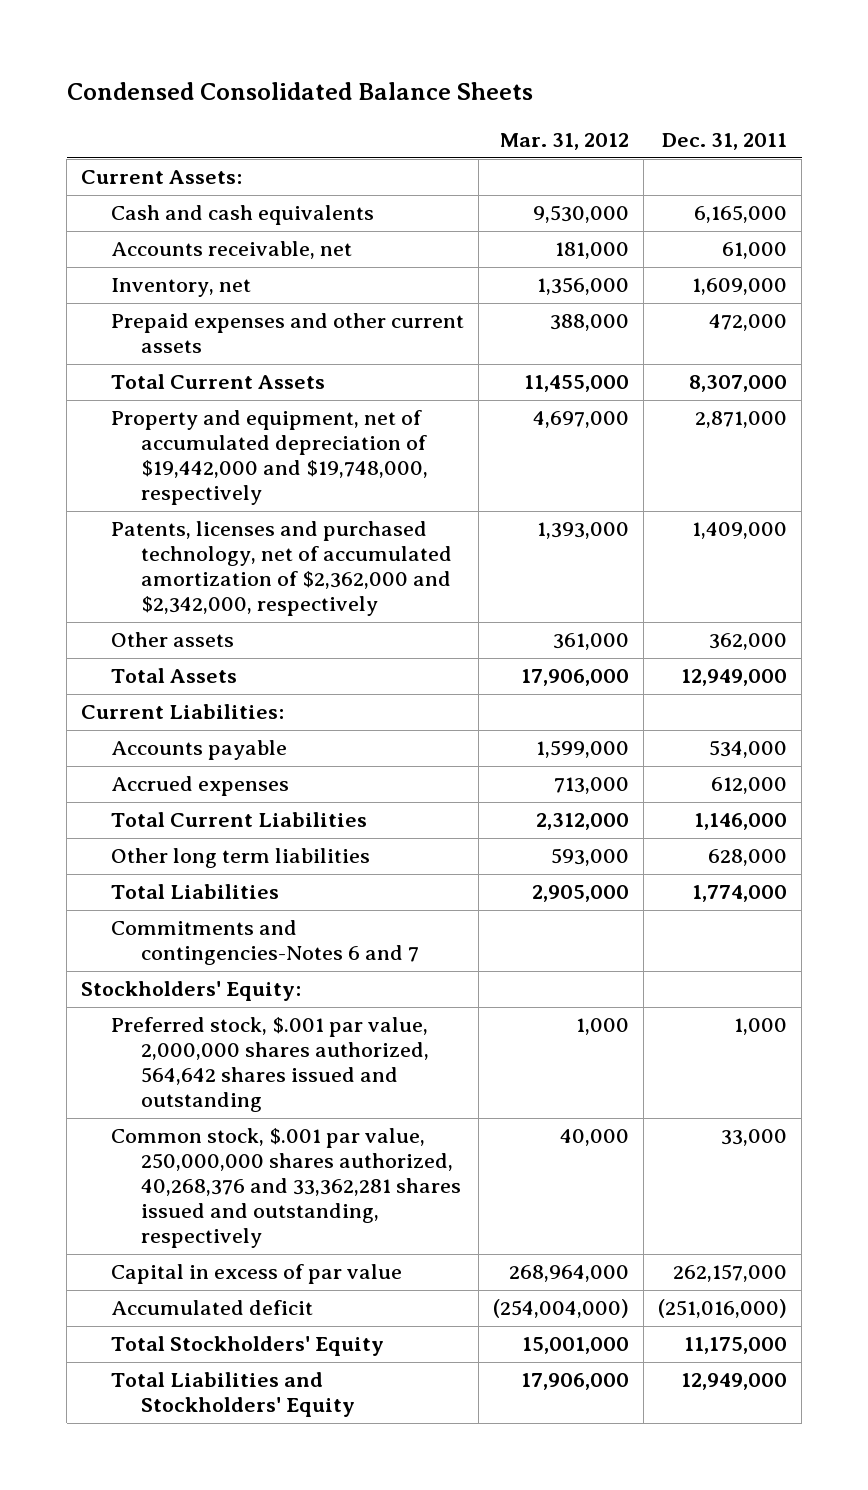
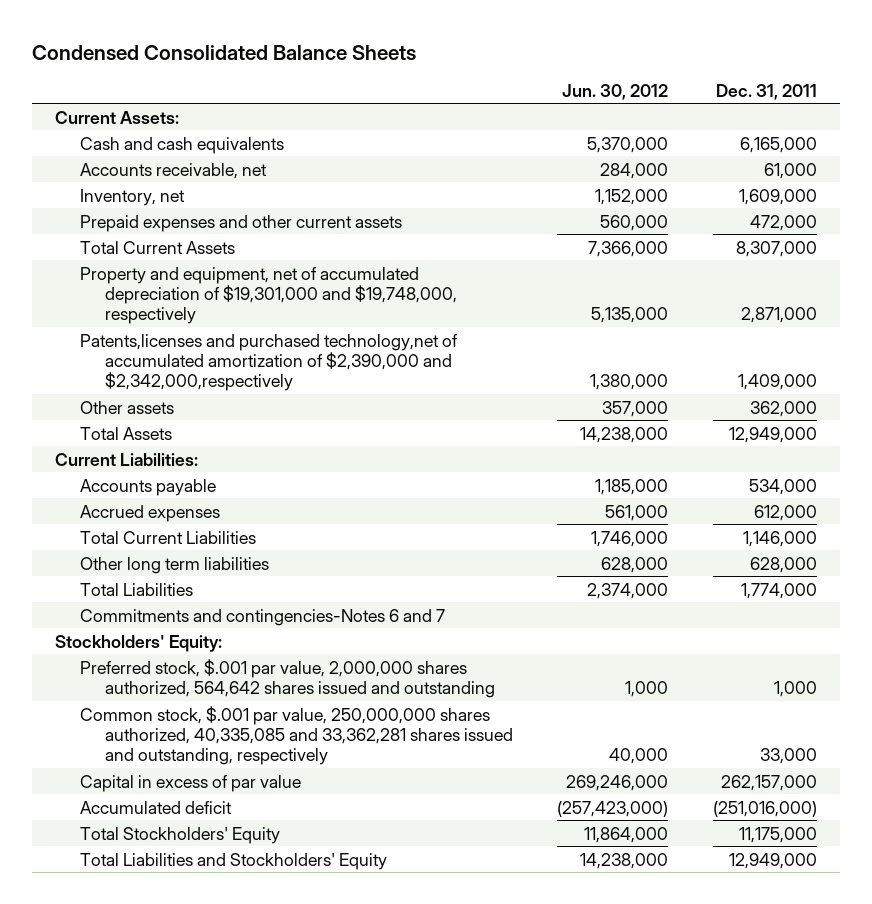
- | Mar. 31, 2012 | Dec. 31, 2011
+ | Jun. 30, 2012 | Dec. 31, 2011
- Property and equipment, net of accumulated depreciation of $19,442,000 and $19,748,000, respectively | 4,697,000 | 2,871,000
- Patents, licenses and purchased technology, net of accumulated amortization of $2,362,000 and $2,342,000, respectively | 1,393,000 | 1,409,000
+ Property and equipment, net of accumulated depreciation of $19,301,000 and $19,748,000, respectively | 5,135,000 | 2,871,000
+ Patents,licenses and purchased technology,net of accumulated amortization of $2,390,000 and $2,342,000,respectively | 1,380,000 | 1,409,000
- Common stock, $.001 par value, 250,000,000 shares authorized, 40,268,376 and 33,362,281 shares issued and outstanding, respectively | 40,000 | 33,000
+ Common stock, $.001 par value, 250,000,000 shares authorized, 40,335,085 and 33,362,281 shares issued and outstanding, respectively | 40,000 | 33,000

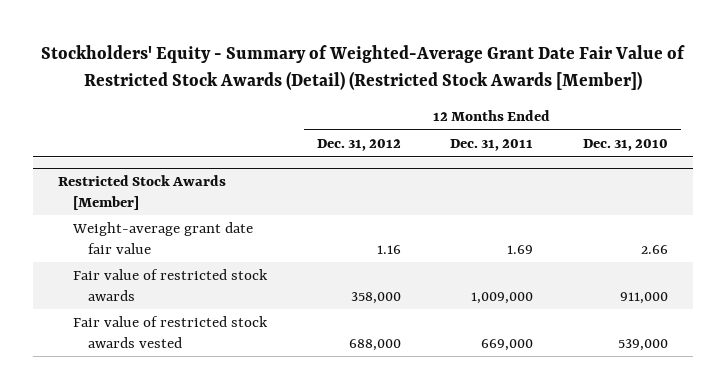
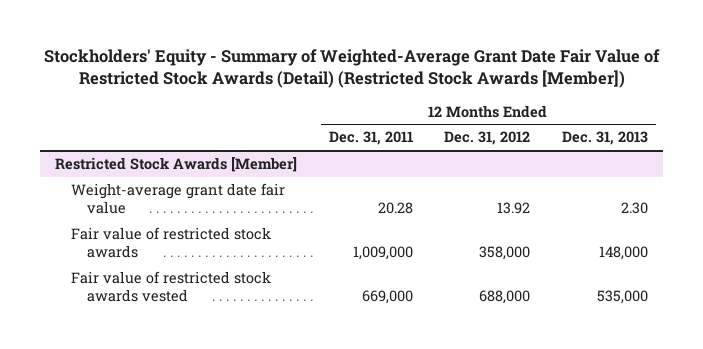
- | 12 Months Ended Dec. 31, 2012 | 12 Months Ended Dec. 31, 2011 | 12 Months Ended Dec. 31, 2010
+ | 12 Months Ended Dec. 31, 2011 | 12 Months Ended Dec. 31, 2012 | 12 Months Ended Dec. 31, 2013
@ Restricted Stock Awards [Member]
- Weight-average grant date fair value | 1.16 | 1.69 | 2.66
+ Weight-average grant date fair value | 20.28 | 13.92 | 2.30

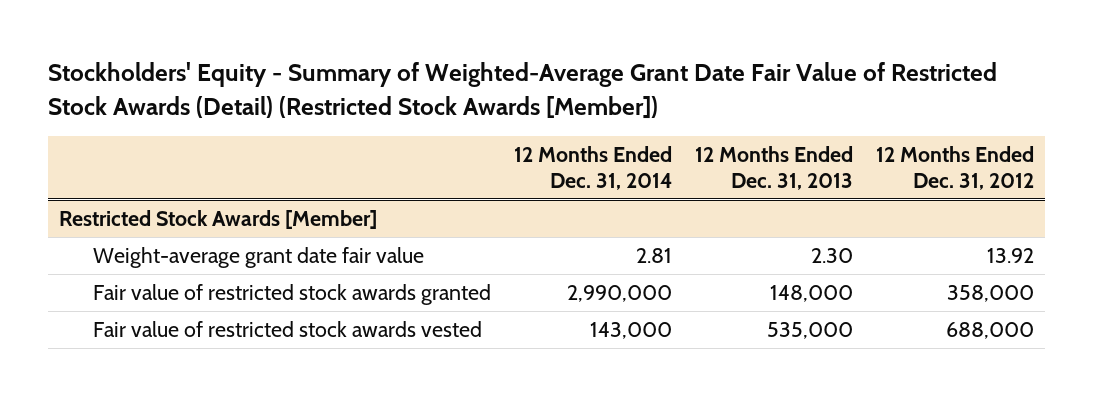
- | 12 Months Ended Dec. 31, 2011 | 12 Months Ended Dec. 31, 2012 | 12 Months Ended Dec. 31, 2013
+ | 12 Months Ended Dec. 31, 2014 | 12 Months Ended Dec. 31, 2013 | 12 Months Ended Dec. 31, 2012
@ Restricted Stock Awards [Member]
- Fair value of restricted stock awards | 1,009,000 | 358,000 | 148,000
+ Fair value of restricted stock awards granted | 2,990,000 | 148,000 | 358,000

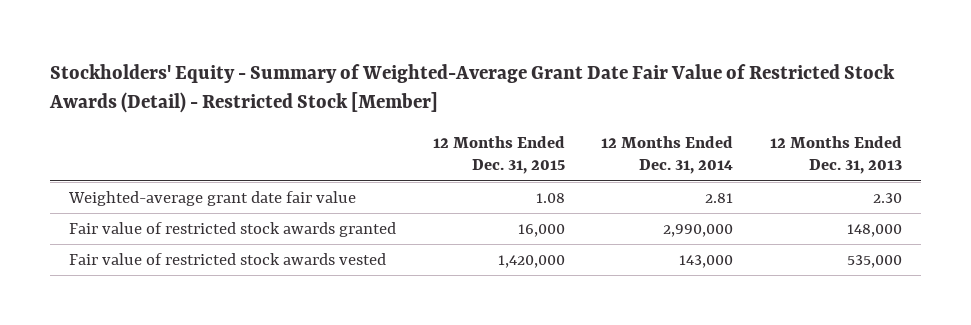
- Stockholders' Equity - Summary of Weighted-Average Grant Date Fair Value of Restricted Stock Awards (Detail) (Restricted Stock Awards [Member])
+ Stockholders' Equity - Summary of Weighted-Average Grant Date Fair Value of Restricted Stock Awards (Detail) - Restricted Stock [Member]
- | 12 Months Ended Dec. 31, 2014 | 12 Months Ended Dec. 31, 2013 | 12 Months Ended Dec. 31, 2012
+ | 12 Months Ended Dec. 31, 2015 | 12 Months Ended Dec. 31, 2014 | 12 Months Ended Dec. 31, 2013
- Restricted Stock Awards [Member]
- Weight-average grant date fair value | 2.81 | 2.30 | 13.92
+ Weighted-average grant date fair value | 1.08 | 2.81 | 2.30

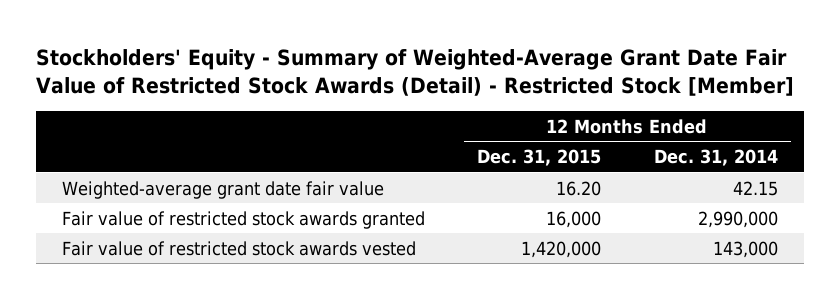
- | 12 Months Ended Dec. 31, 2015 | 12 Months Ended Dec. 31, 2014 | 12 Months Ended Dec. 31, 2013
+ | 12 Months Ended Dec. 31, 2015 | 12 Months Ended Dec. 31, 2014
- Weighted-average grant date fair value | 1.08 | 2.81 | 2.30
+ Weighted-average grant date fair value | 16.20 | 42.15

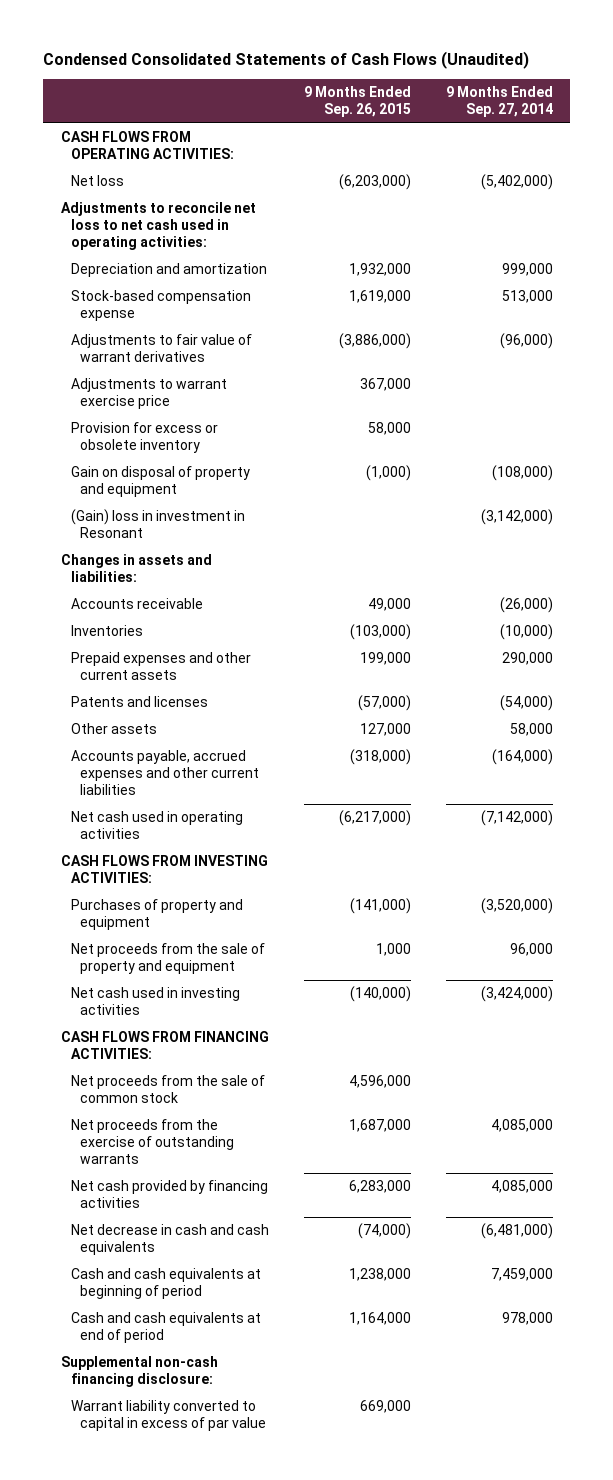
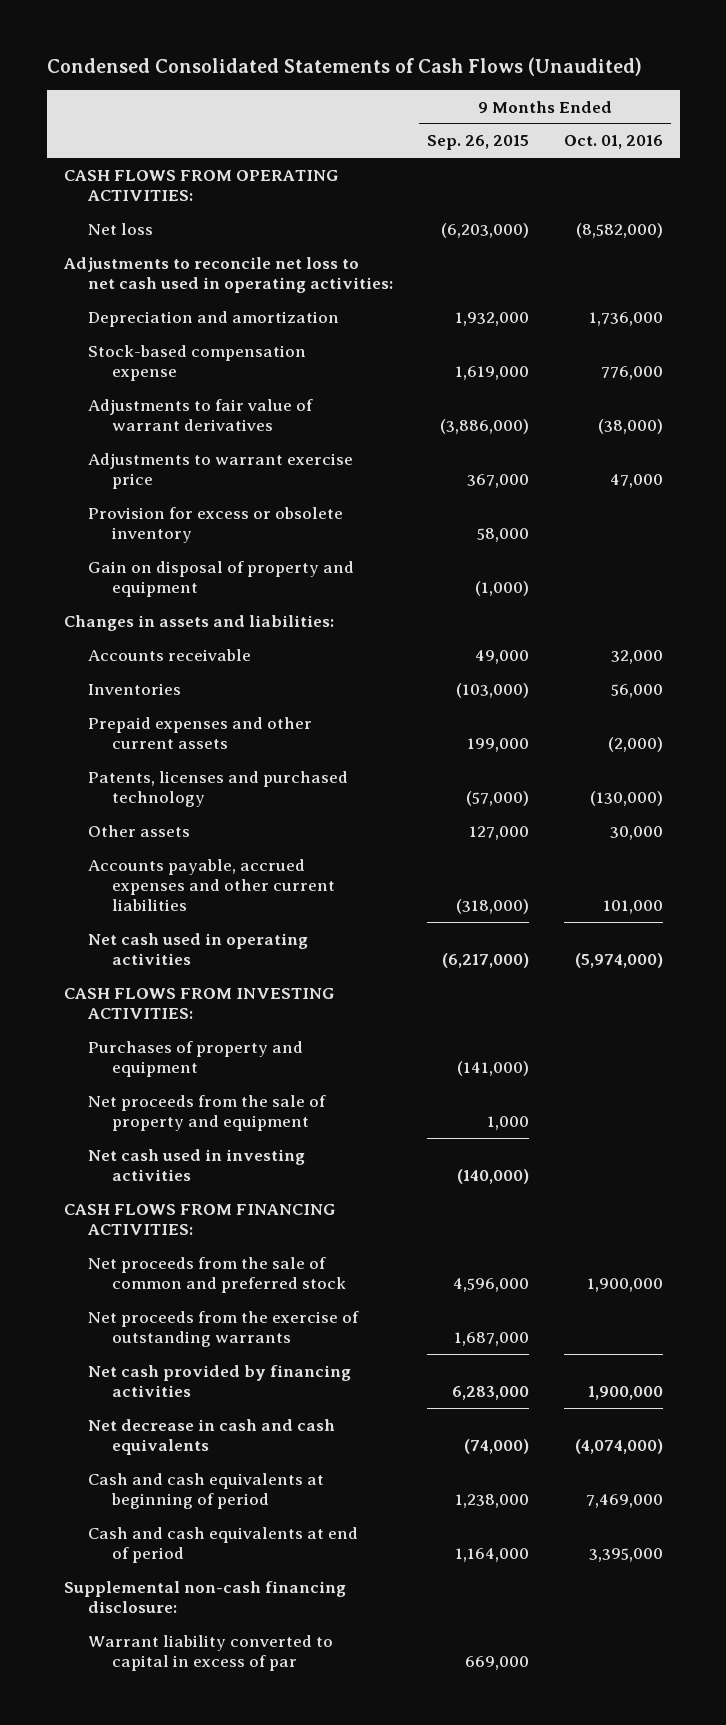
- | 9 Months Ended Sep. 26, 2015 | 9 Months Ended Sep. 27, 2014
+ | 9 Months Ended Sep. 26, 2015 | 9 Months Ended Oct. 01, 2016
- (Gain) loss in investment in Resonant | | (3,142,000)
- Patents and licenses | (57,000) | (54,000)
+ Patents, licenses and purchased technology | (57,000) | (130,000)
- Net proceeds from the sale of common stock | 4,596,000 |
+ Net proceeds from the sale of common and preferred stock | 4,596,000 | 1,900,000
- Warrant liability converted to capital in excess of par value | 669,000 |
+ Warrant liability converted to capital in excess of par | 669,000 |

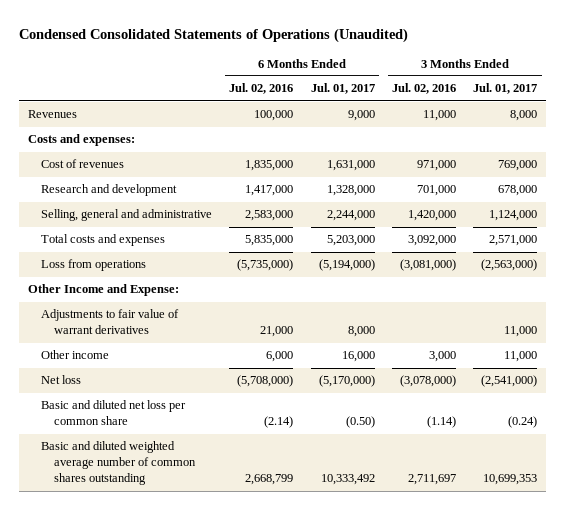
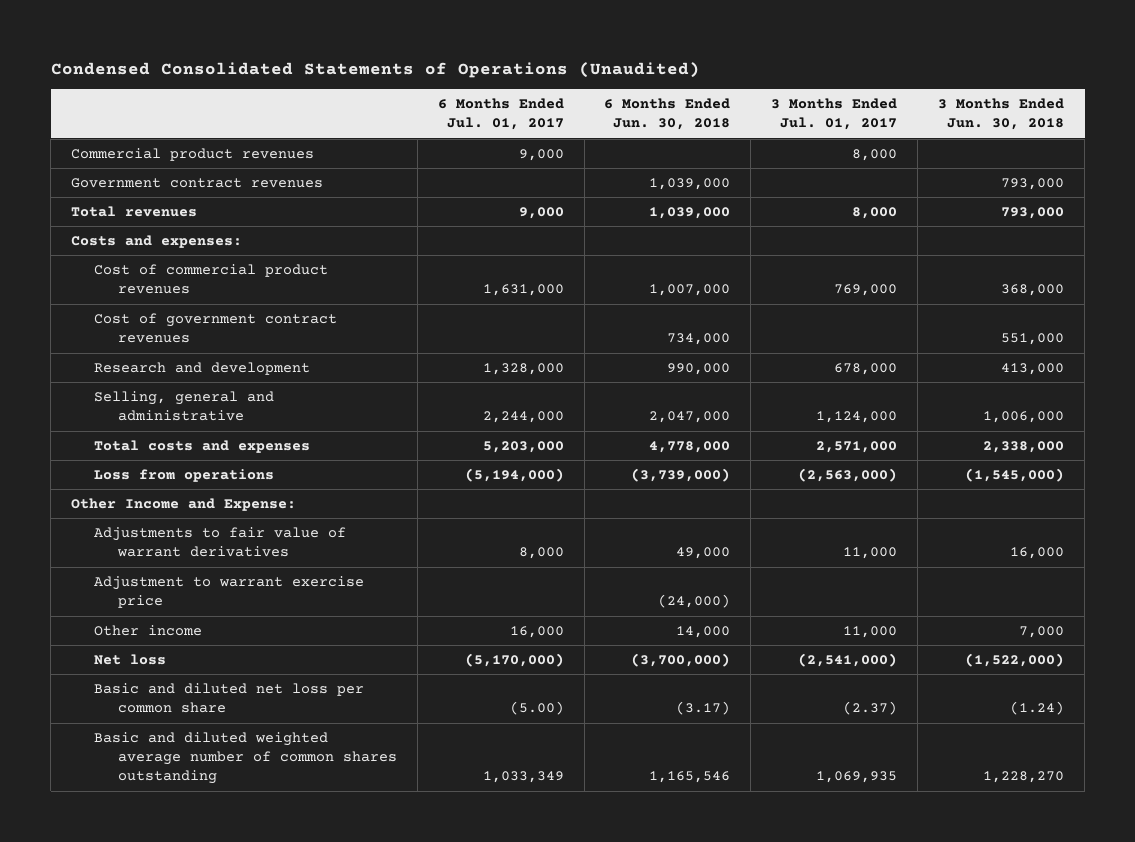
- | 6 Months Ended Jul. 02, 2016 | 6 Months Ended Jul. 01, 2017 | 3 Months Ended Jul. 02, 2016 | 3 Months Ended Jul. 01, 2017
+ | 6 Months Ended Jul. 01, 2017 | 6 Months Ended Jun. 30, 2018 | 3 Months Ended Jul. 01, 2017 | 3 Months Ended Jun. 30, 2018
- Revenues | 100,000 | 9,000 | 11,000 | 8,000
+ Commercial product revenues | 9,000 | | 8,000 |
+ Government contract revenues | | 1,039,000 | | 793,000
+ Total revenues | 9,000 | 1,039,000 | 8,000 | 793,000
- Cost of revenues | 1,835,000 | 1,631,000 | 971,000 | 769,000
+ Cost of commercial product revenues | 1,631,000 | 1,007,000 | 769,000 | 368,000
+ Cost of government contract revenues | | 734,000 | | 551,000
+ Adjustment to warrant exercise price | | (24,000) | |
- Basic and diluted net loss per common share | (2.14) | (0.50) | (1.14) | (0.24)
- Basic and diluted weighted average number of common shares outstanding | 2,668,799 | 10,333,492 | 2,711,697 | 10,699,353
+ Basic and diluted net loss per common share | (5.00) | (3.17) | (2.37) | (1.24)
+ Basic and diluted weighted average number of common shares outstanding | 1,033,349 | 1,165,546 | 1,069,935 | 1,228,270

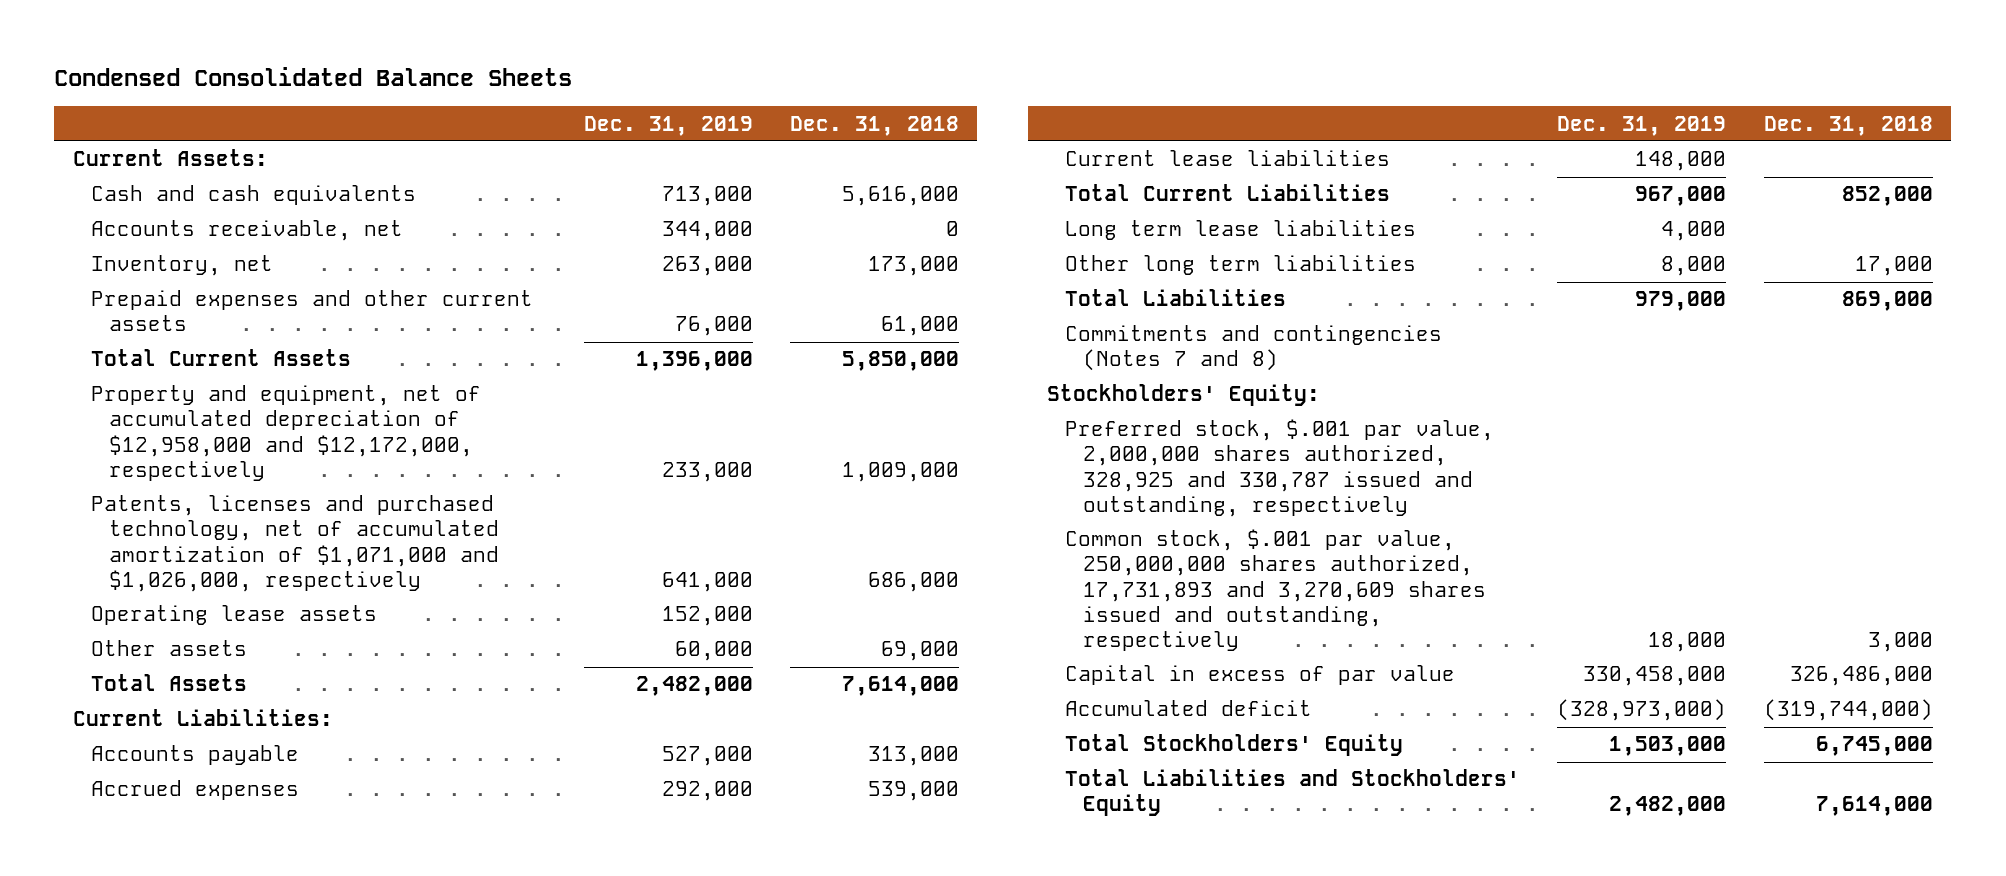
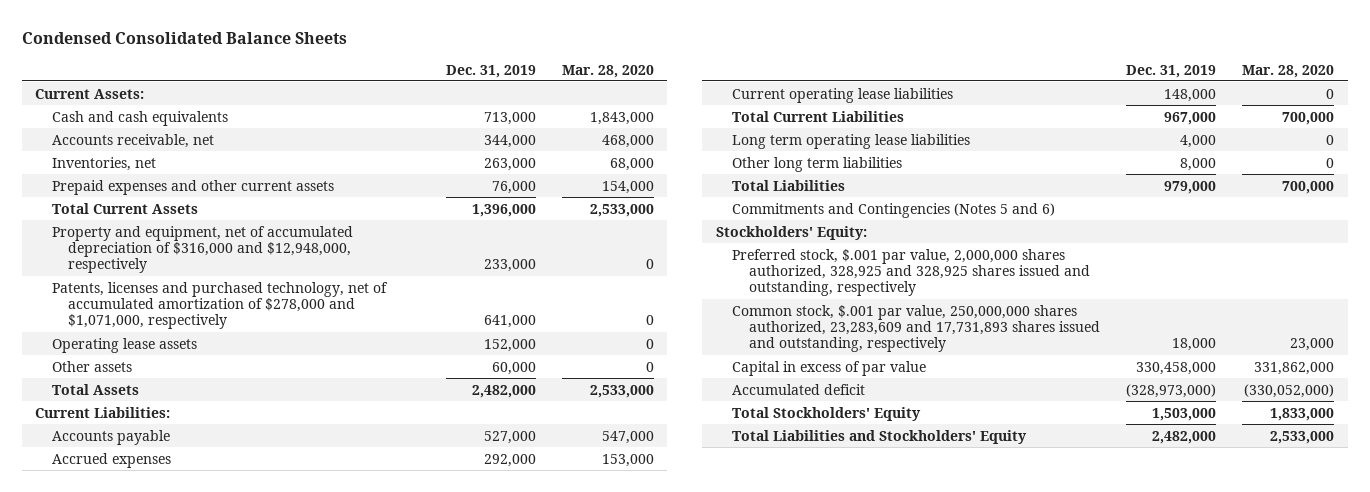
- | Dec. 31, 2019 | Dec. 31, 2018
+ | Dec. 31, 2019 | Mar. 28, 2020
- Inventory, net | 263,000 | 173,000
+ Inventories, net | 263,000 | 68,000
- Property and equipment, net of accumulated depreciation of $12,958,000 and $12,172,000, respectively | 233,000 | 1,009,000
- Patents, licenses and purchased technology, net of accumulated amortization of $1,071,000 and $1,026,000, respectively | 641,000 | 686,000
+ Property and equipment, net of accumulated depreciation of $316,000 and $12,948,000, respectively | 233,000 | 0
+ Patents, licenses and purchased technology, net of accumulated amortization of $278,000 and $1,071,000, respectively | 641,000 | 0
- Current lease liabilities | 148,000 |
+ Current operating lease liabilities | 148,000 | 0
- Long term lease liabilities | 4,000 |
+ Long term operating lease liabilities | 4,000 | 0
- Commitments and contingencies (Notes 7 and 8)
+ Commitments and Contingencies (Notes 5 and 6)
- Preferred stock, $.001 par value, 2,000,000 shares authorized, 328,925 and 330,787 issued and outstanding, respectively
- Common stock, $.001 par value, 250,000,000 shares authorized, 17,731,893 and 3,270,609 shares issued and outstanding, respectively | 18,000 | 3,000
+ Preferred stock, $.001 par value, 2,000,000 shares authorized, 328,925 and 328,925 shares issued and outstanding, respectively
+ Common stock, $.001 par value, 250,000,000 shares authorized, 23,283,609 and 17,731,893 shares issued and outstanding, respectively | 18,000 | 23,000

